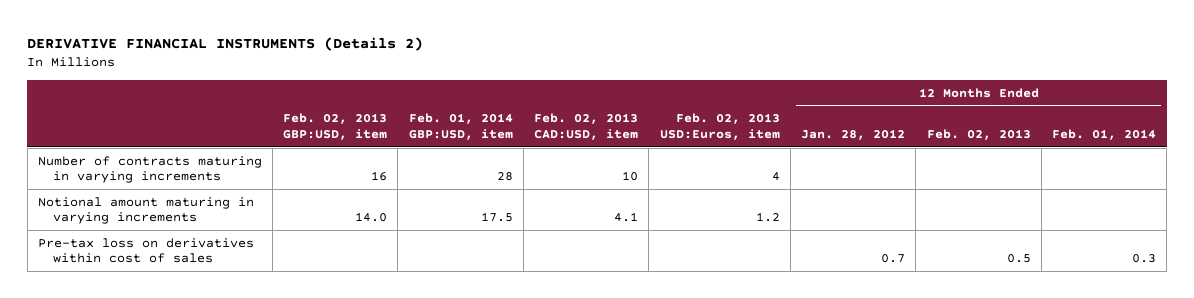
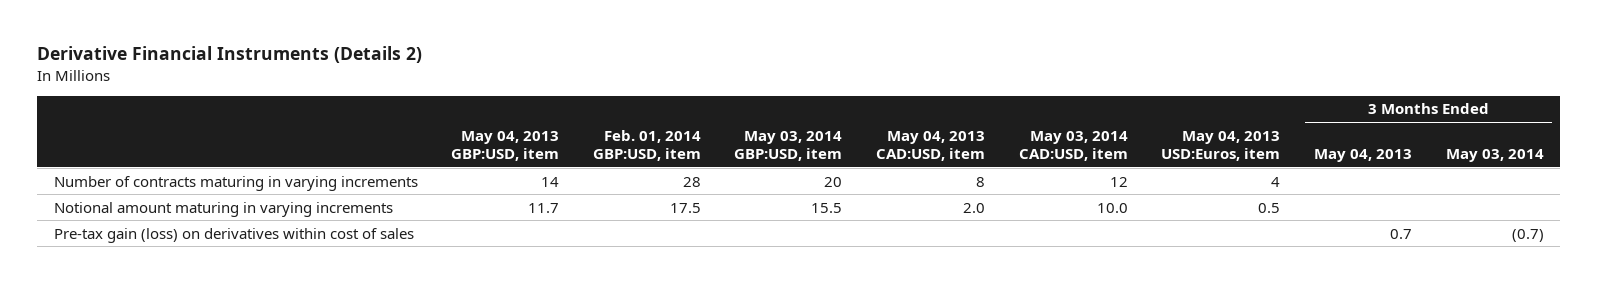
- DERIVATIVE FINANCIAL INSTRUMENTS (Details 2)
+ Derivative Financial Instruments (Details 2)
- | Feb. 02, 2013 GBP:USD, item | Feb. 01, 2014 GBP:USD, item | Feb. 02, 2013 CAD:USD, item | Feb. 02, 2013 USD:Euros, item | 12 Months Ended Jan. 28, 2012 | 12 Months Ended Feb. 02, 2013 | 12 Months Ended Feb. 01, 2014
+ | May 04, 2013 GBP:USD, item | Feb. 01, 2014 GBP:USD, item | May 03, 2014 GBP:USD, item | May 04, 2013 CAD:USD, item | May 03, 2014 CAD:USD, item | May 04, 2013 USD:Euros, item | 3 Months Ended May 04, 2013 | 3 Months Ended May 03, 2014
- Pre-tax loss on derivatives within cost of sales | | | | | 0.7 | 0.5 | 0.3
+ Pre-tax gain (loss) on derivatives within cost of sales | | | | | | | 0.7 | (0.7)

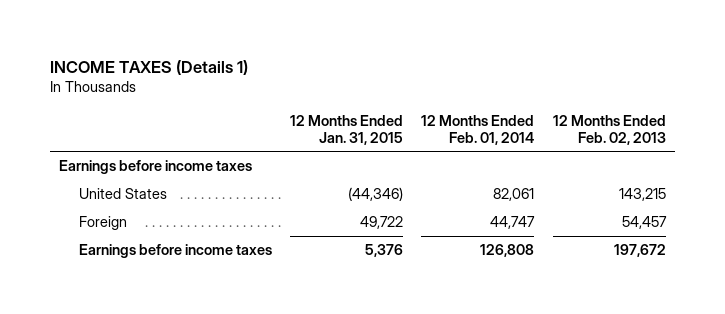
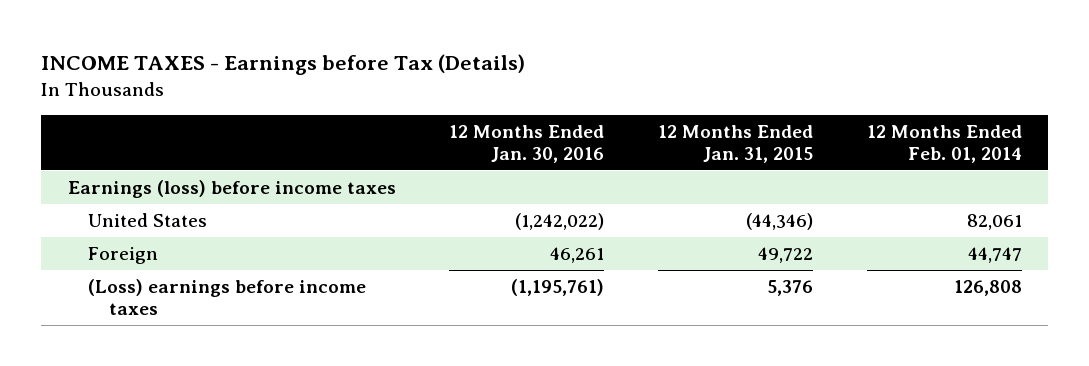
- INCOME TAXES (Details 1)
+ INCOME TAXES - Earnings before Tax (Details)
- | 12 Months Ended Jan. 31, 2015 | 12 Months Ended Feb. 01, 2014 | 12 Months Ended Feb. 02, 2013
+ | 12 Months Ended Jan. 30, 2016 | 12 Months Ended Jan. 31, 2015 | 12 Months Ended Feb. 01, 2014
- Earnings before income taxes
+ Earnings (loss) before income taxes
- Earnings before income taxes | 5,376 | 126,808 | 197,672
+ (Loss) earnings before income taxes | (1,195,761) | 5,376 | 126,808

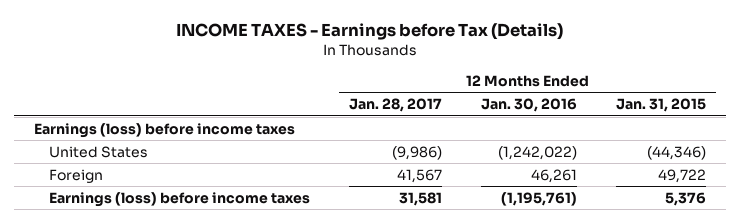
- | 12 Months Ended Jan. 30, 2016 | 12 Months Ended Jan. 31, 2015 | 12 Months Ended Feb. 01, 2014
+ | 12 Months Ended Jan. 28, 2017 | 12 Months Ended Jan. 30, 2016 | 12 Months Ended Jan. 31, 2015
- (Loss) earnings before income taxes | (1,195,761) | 5,376 | 126,808
+ Earnings (loss) before income taxes | 31,581 | (1,195,761) | 5,376

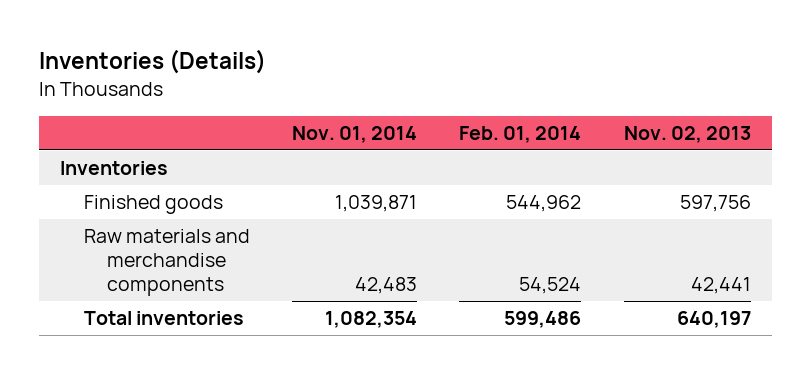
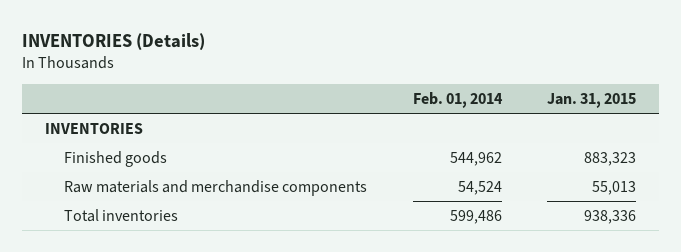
- Inventories (Details)
+ INVENTORIES (Details)
- | Nov. 01, 2014 | Feb. 01, 2014 | Nov. 02, 2013
+ | Feb. 01, 2014 | Jan. 31, 2015
- Inventories
+ INVENTORIES

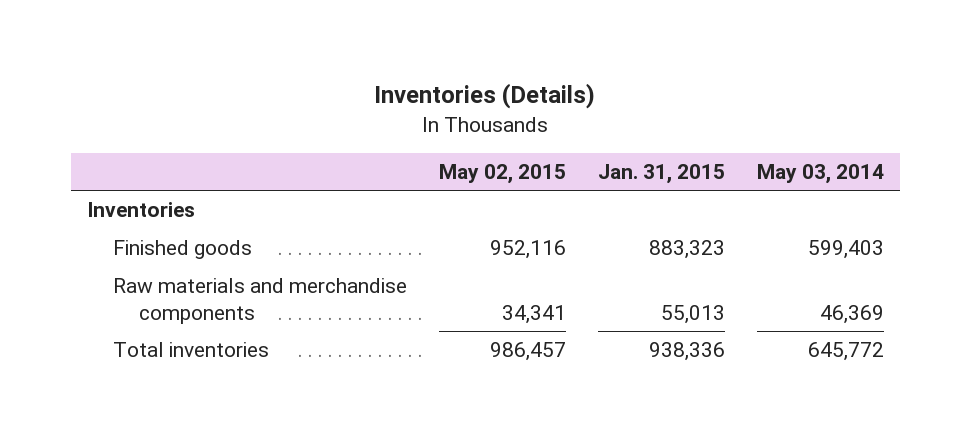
- INVENTORIES (Details)
+ Inventories (Details)
- | Feb. 01, 2014 | Jan. 31, 2015
+ | May 02, 2015 | Jan. 31, 2015 | May 03, 2014
- INVENTORIES
+ Inventories

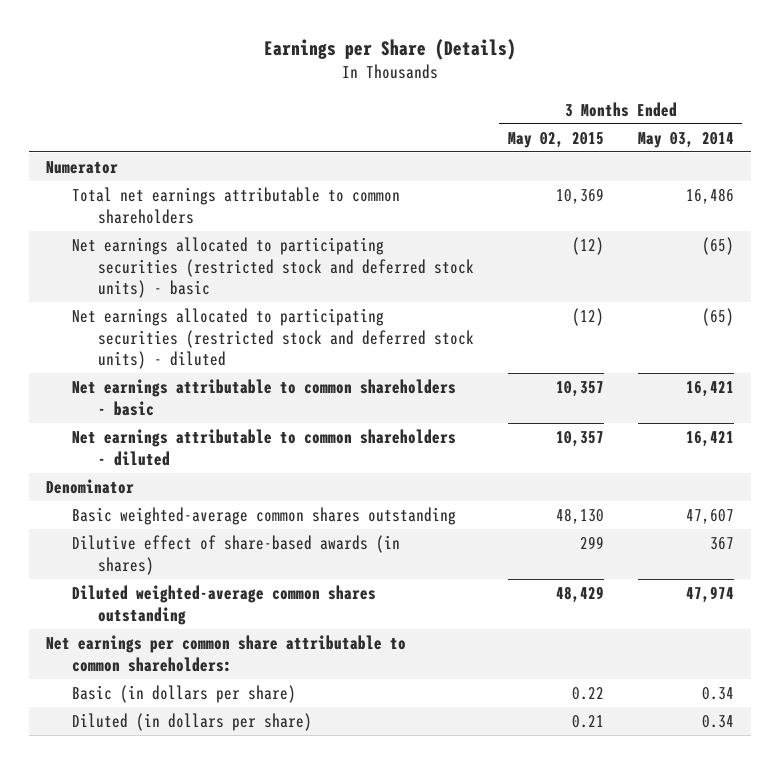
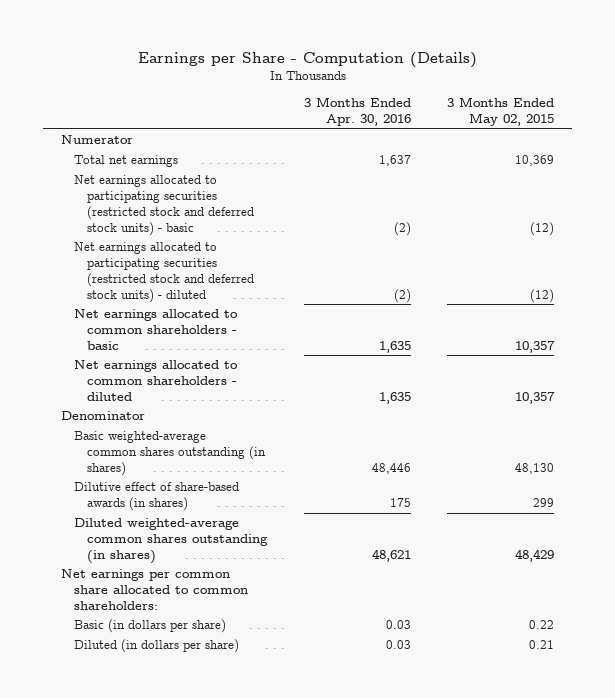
- Earnings per Share (Details)
+ Earnings per Share - Computation (Details)
- | 3 Months Ended May 02, 2015 | 3 Months Ended May 03, 2014
+ | 3 Months Ended Apr. 30, 2016 | 3 Months Ended May 02, 2015
- Total net earnings attributable to common shareholders | 10,369 | 16,486
+ Total net earnings | 1,637 | 10,369
- Net earnings attributable to common shareholders - basic | 10,357 | 16,421
- Net earnings attributable to common shareholders - diluted | 10,357 | 16,421
+ Net earnings allocated to common shareholders - basic | 1,635 | 10,357
+ Net earnings allocated to common shareholders - diluted | 1,635 | 10,357
- Basic weighted-average common shares outstanding | 48,130 | 47,607
+ Basic weighted-average common shares outstanding (in shares) | 48,446 | 48,130
- Diluted weighted-average common shares outstanding | 48,429 | 47,974
- Net earnings per common share attributable to common shareholders:
+ Diluted weighted-average common shares outstanding (in shares) | 48,621 | 48,429
+ Net earnings per common share allocated to common shareholders:

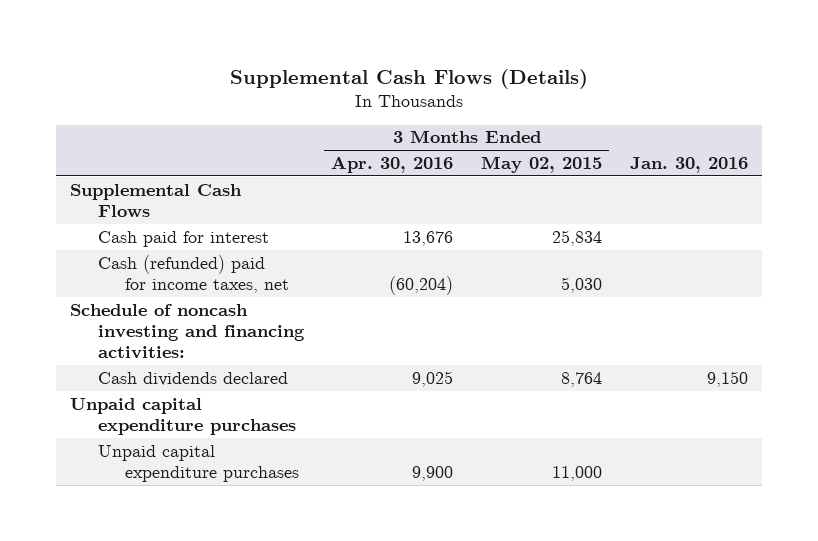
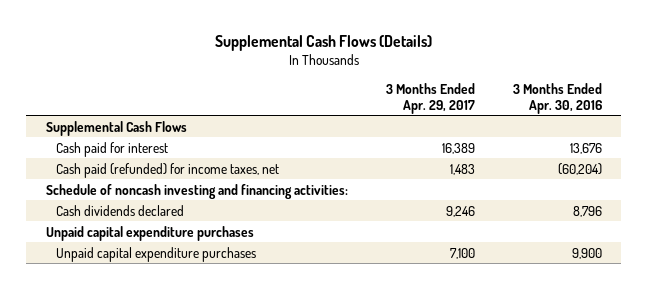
- | 3 Months Ended Apr. 30, 2016 | 3 Months Ended May 02, 2015 | Jan. 30, 2016
+ | 3 Months Ended Apr. 29, 2017 | 3 Months Ended Apr. 30, 2016
- Cash (refunded) paid for income taxes, net | (60,204) | 5,030 |
+ Cash paid (refunded) for income taxes, net | 1,483 | (60,204)
- Cash dividends declared | 9,025 | 8,764 | 9,150
+ Cash dividends declared | 9,246 | 8,796

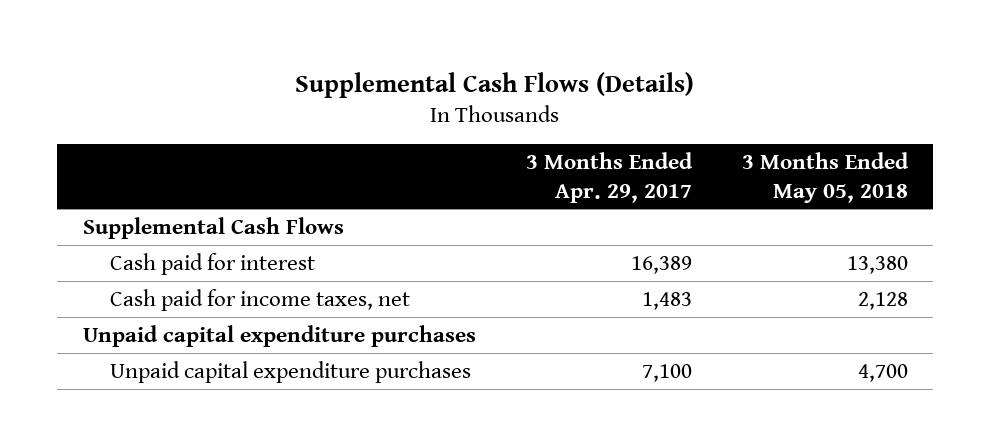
- | 3 Months Ended Apr. 29, 2017 | 3 Months Ended Apr. 30, 2016
+ | 3 Months Ended Apr. 29, 2017 | 3 Months Ended May 05, 2018
- Cash paid (refunded) for income taxes, net | 1,483 | (60,204)
- Schedule of noncash investing and financing activities:
- Cash dividends declared | 9,246 | 8,796
+ Cash paid for income taxes, net | 1,483 | 2,128

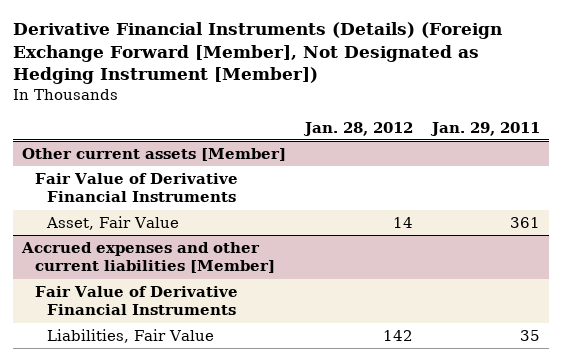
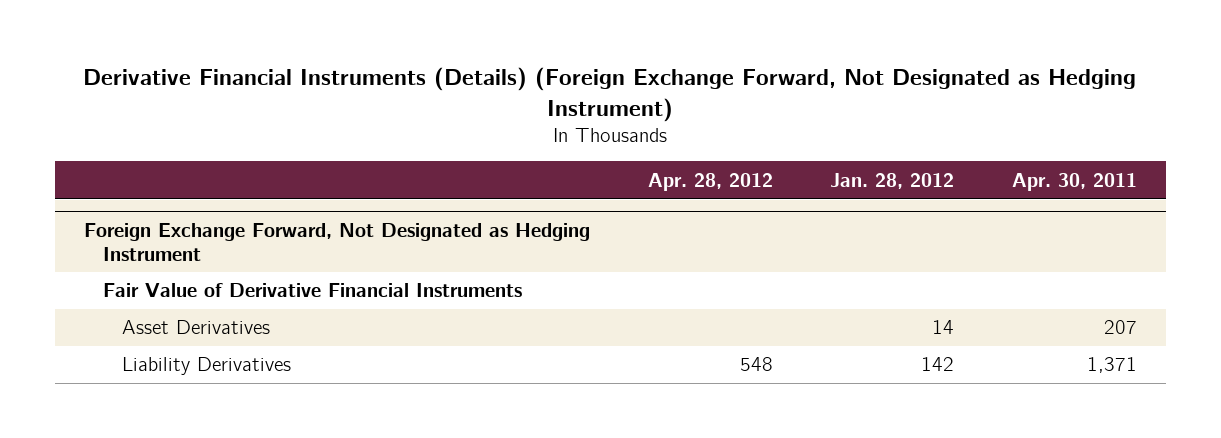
- Derivative Financial Instruments (Details) (Foreign Exchange Forward [Member], Not Designated as Hedging Instrument [Member])
+ Derivative Financial Instruments (Details) (Foreign Exchange Forward, Not Designated as Hedging Instrument)
- | Jan. 28, 2012 | Jan. 29, 2011
+ | Apr. 28, 2012 | Jan. 28, 2012 | Apr. 30, 2011
- Other current assets [Member]
- Fair Value of Derivative Financial Instruments
- Asset, Fair Value | 14 | 361
- Accrued expenses and other current liabilities [Member]
+ Foreign Exchange Forward, Not Designated as Hedging Instrument
- Liabilities, Fair Value | 142 | 35
+ Asset Derivatives | | 14 | 207
+ Liability Derivatives | 548 | 142 | 1,371

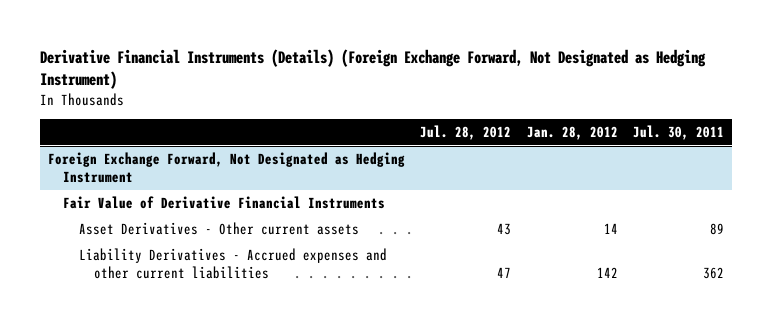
- | Apr. 28, 2012 | Jan. 28, 2012 | Apr. 30, 2011
+ | Jul. 28, 2012 | Jan. 28, 2012 | Jul. 30, 2011
@ Foreign Exchange Forward, Not Designated as Hedging Instrument
- Asset Derivatives | | 14 | 207
- Liability Derivatives | 548 | 142 | 1,371
+ Asset Derivatives - Other current assets | 43 | 14 | 89
+ Liability Derivatives - Accrued expenses and other current liabilities | 47 | 142 | 362

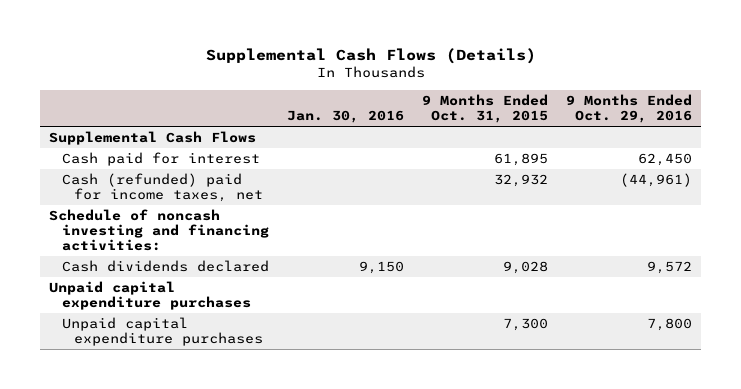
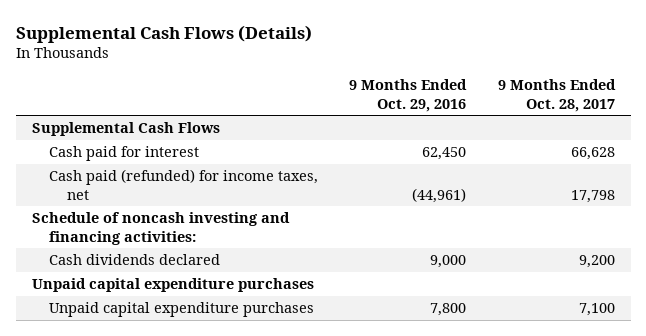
- | Jan. 30, 2016 | 9 Months Ended Oct. 31, 2015 | 9 Months Ended Oct. 29, 2016
+ | 9 Months Ended Oct. 29, 2016 | 9 Months Ended Oct. 28, 2017
- Cash (refunded) paid for income taxes, net | | 32,932 | (44,961)
+ Cash paid (refunded) for income taxes, net | (44,961) | 17,798
- Cash dividends declared | 9,150 | 9,028 | 9,572
+ Cash dividends declared | 9,000 | 9,200

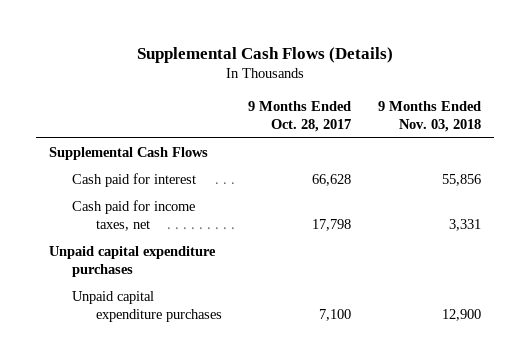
- | 9 Months Ended Oct. 29, 2016 | 9 Months Ended Oct. 28, 2017
+ | 9 Months Ended Oct. 28, 2017 | 9 Months Ended Nov. 03, 2018
- Cash paid (refunded) for income taxes, net | (44,961) | 17,798
- Schedule of noncash investing and financing activities:
- Cash dividends declared | 9,000 | 9,200
+ Cash paid for income taxes, net | 17,798 | 3,331

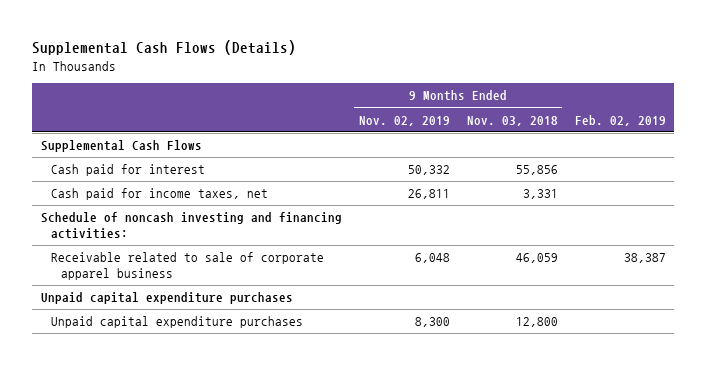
- | 9 Months Ended Oct. 28, 2017 | 9 Months Ended Nov. 03, 2018
+ | 9 Months Ended Nov. 02, 2019 | 9 Months Ended Nov. 03, 2018 | Feb. 02, 2019
+ Schedule of noncash investing and financing activities:
+ Receivable related to sale of corporate apparel business | 6,048 | 46,059 | 38,387
- Unpaid capital expenditure purchases | 7,100 | 12,900
+ Unpaid capital expenditure purchases | 8,300 | 12,800 |

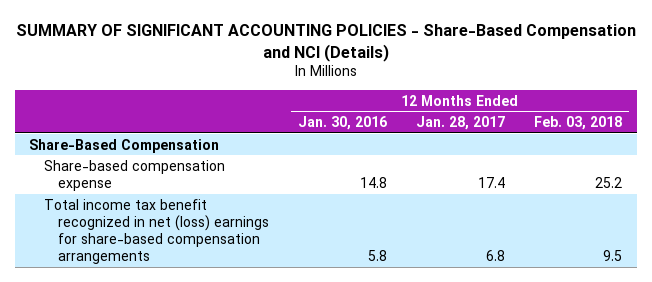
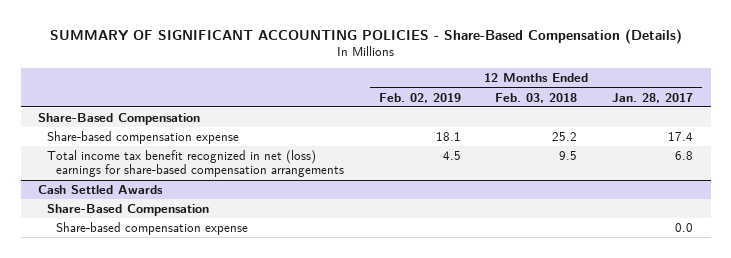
- SUMMARY OF SIGNIFICANT ACCOUNTING POLICIES - Share-Based Compensation and NCI (Details)
+ SUMMARY OF SIGNIFICANT ACCOUNTING POLICIES - Share-Based Compensation (Details)
- | 12 Months Ended Jan. 30, 2016 | 12 Months Ended Jan. 28, 2017 | 12 Months Ended Feb. 03, 2018
+ | 12 Months Ended Feb. 02, 2019 | 12 Months Ended Feb. 03, 2018 | 12 Months Ended Jan. 28, 2017
+ Cash Settled Awards
+ Share-Based Compensation
+ Share-based compensation expense | | | 0.0

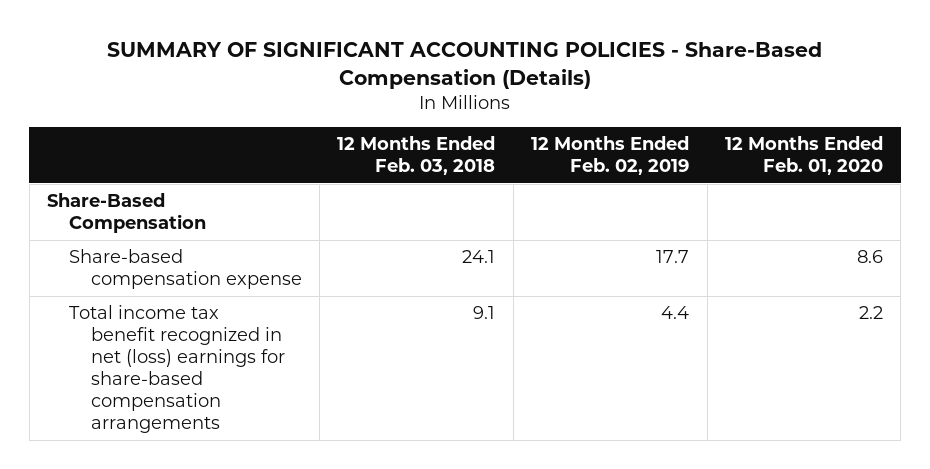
- | 12 Months Ended Feb. 02, 2019 | 12 Months Ended Feb. 03, 2018 | 12 Months Ended Jan. 28, 2017
+ | 12 Months Ended Feb. 03, 2018 | 12 Months Ended Feb. 02, 2019 | 12 Months Ended Feb. 01, 2020
- Share-based compensation expense | 18.1 | 25.2 | 17.4
- Total income tax benefit recognized in net (loss) earnings for share-based compensation arrangements | 4.5 | 9.5 | 6.8
- Cash Settled Awards
- Share-Based Compensation
- Share-based compensation expense | | | 0.0
+ Share-based compensation expense | 24.1 | 17.7 | 8.6
+ Total income tax benefit recognized in net (loss) earnings for share-based compensation arrangements | 9.1 | 4.4 | 2.2

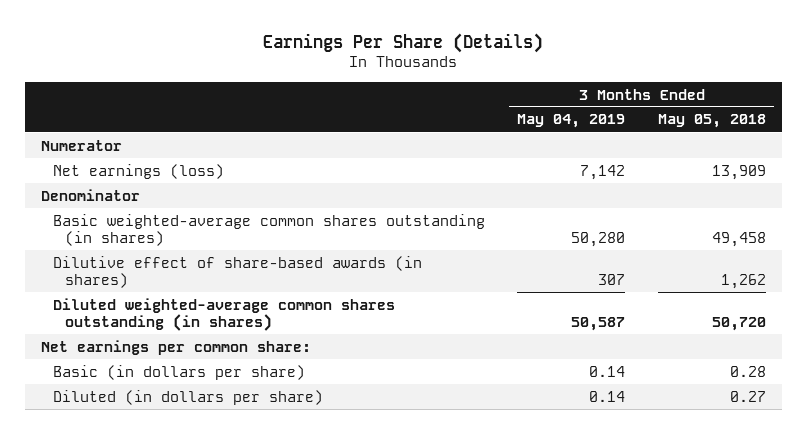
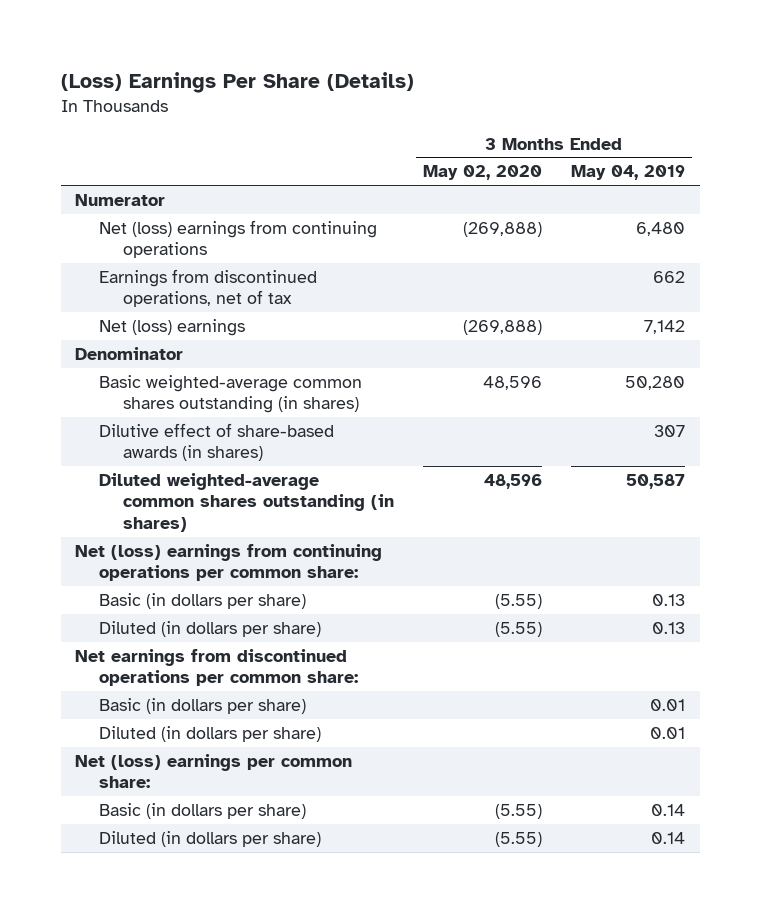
- Earnings Per Share (Details)
+ (Loss) Earnings Per Share (Details)
- | 3 Months Ended May 04, 2019 | 3 Months Ended May 05, 2018
+ | 3 Months Ended May 02, 2020 | 3 Months Ended May 04, 2019
- Net earnings (loss) | 7,142 | 13,909
+ Net (loss) earnings from continuing operations | (269,888) | 6,480
+ Earnings from discontinued operations, net of tax | | 662
+ Net (loss) earnings | (269,888) | 7,142
- Net earnings per common share:
+ Net (loss) earnings from continuing operations per common share:
+ Basic (in dollars per share) | (5.55) | 0.13
+ Diluted (in dollars per share) | (5.55) | 0.13
+ Net earnings from discontinued operations per common share:
+ Basic (in dollars per share) | | 0.01
+ Diluted (in dollars per share) | | 0.01
+ Net (loss) earnings per common share:

